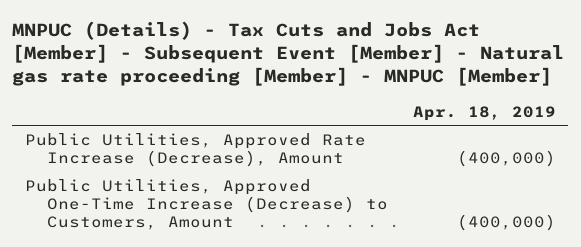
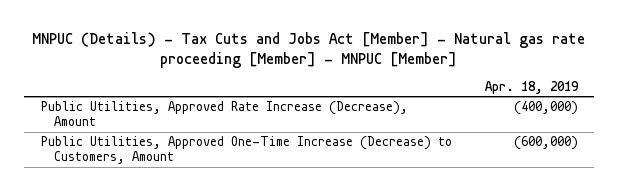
- MNPUC (Details) - Tax Cuts and Jobs Act [Member] - Subsequent Event [Member] - Natural gas rate proceeding [Member] - MNPUC [Member]
+ MNPUC (Details) - Tax Cuts and Jobs Act [Member] - Natural gas rate proceeding [Member] - MNPUC [Member]
- Public Utilities, Approved One-Time Increase (Decrease) to Customers, Amount | (400,000)
+ Public Utilities, Approved One-Time Increase (Decrease) to Customers, Amount | (600,000)

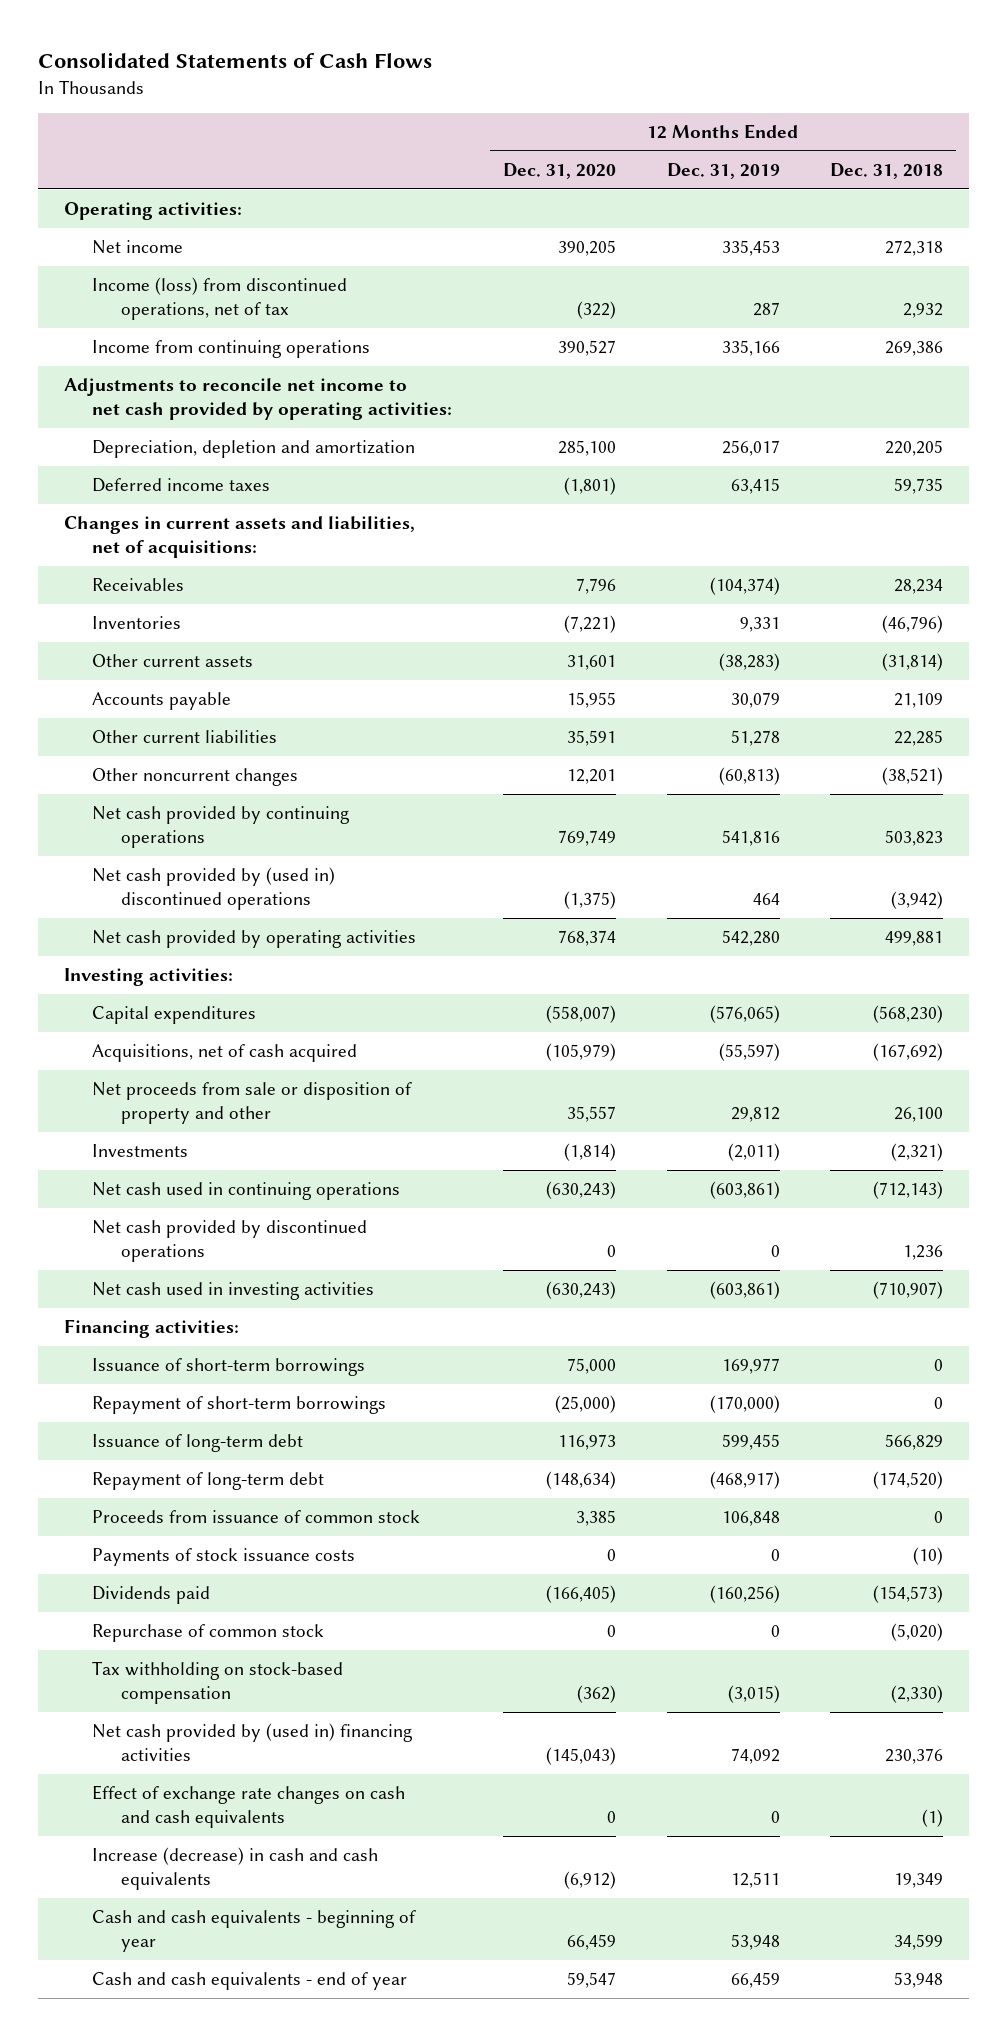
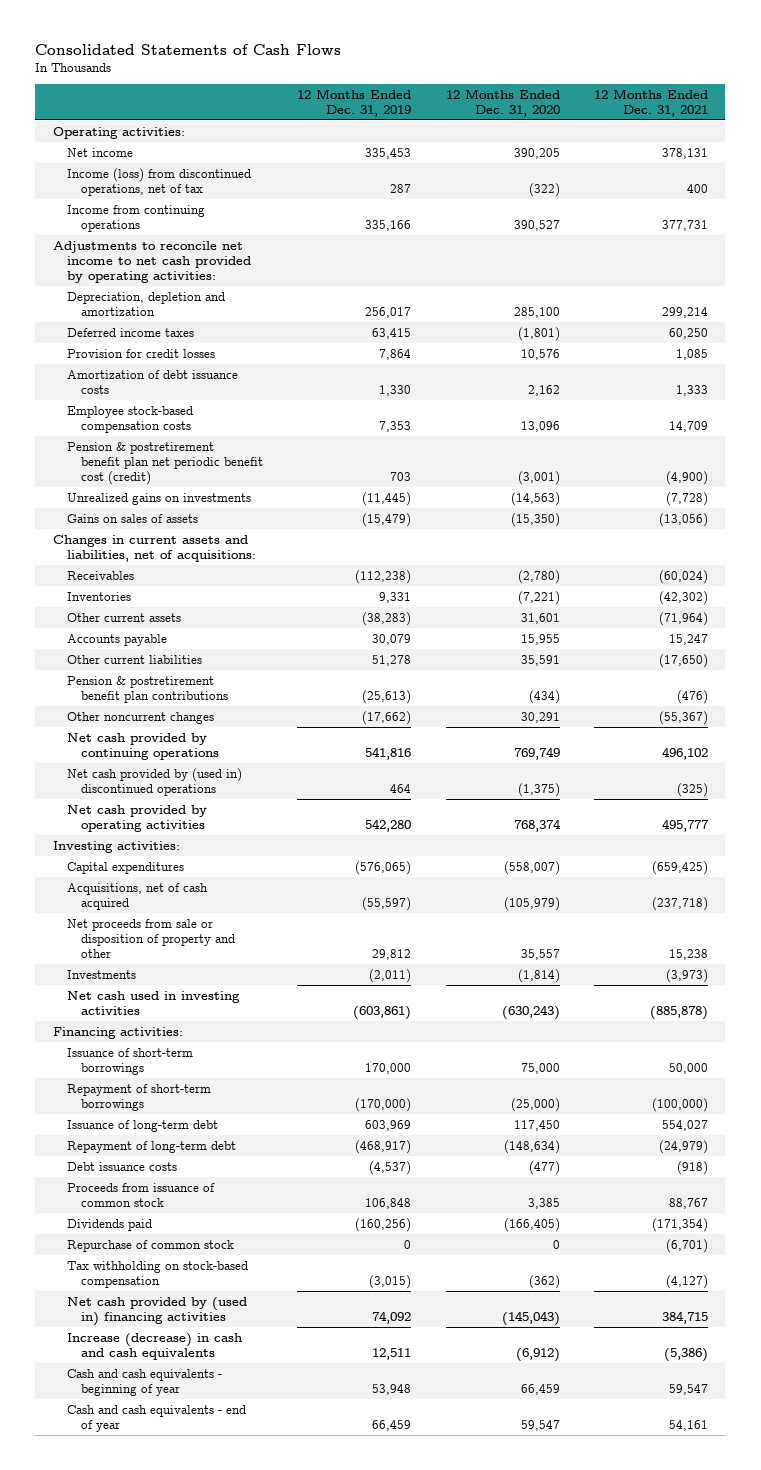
- | 12 Months Ended Dec. 31, 2020 | 12 Months Ended Dec. 31, 2019 | 12 Months Ended Dec. 31, 2018
+ | 12 Months Ended Dec. 31, 2019 | 12 Months Ended Dec. 31, 2020 | 12 Months Ended Dec. 31, 2021
+ Provision for credit losses | 7,864 | 10,576 | 1,085
+ Amortization of debt issuance costs | 1,330 | 2,162 | 1,333
+ Employee stock-based compensation costs | 7,353 | 13,096 | 14,709
+ Pension & postretirement benefit plan net periodic benefit cost (credit) | 703 | (3,001) | (4,900)
+ Unrealized gains on investments | (11,445) | (14,563) | (7,728)
+ Gains on sales of assets | (15,479) | (15,350) | (13,056)
- Receivables | 7,796 | (104,374) | 28,234
+ Receivables | (112,238) | (2,780) | (60,024)
- Other noncurrent changes | 12,201 | (60,813) | (38,521)
+ Pension & postretirement benefit plan contributions | (25,613) | (434) | (476)
+ Other noncurrent changes | (17,662) | 30,291 | (55,367)
- Net cash used in continuing operations | (630,243) | (603,861) | (712,143)
- Net cash provided by discontinued operations | 0 | 0 | 1,236
- Issuance of short-term borrowings | 75,000 | 169,977 | 0
+ Issuance of short-term borrowings | 170,000 | 75,000 | 50,000
- Issuance of long-term debt | 116,973 | 599,455 | 566,829
+ Issuance of long-term debt | 603,969 | 117,450 | 554,027
+ Debt issuance costs | (4,537) | (477) | (918)
- Payments of stock issuance costs | 0 | 0 | (10)
- Effect of exchange rate changes on cash and cash equivalents | 0 | 0 | (1)

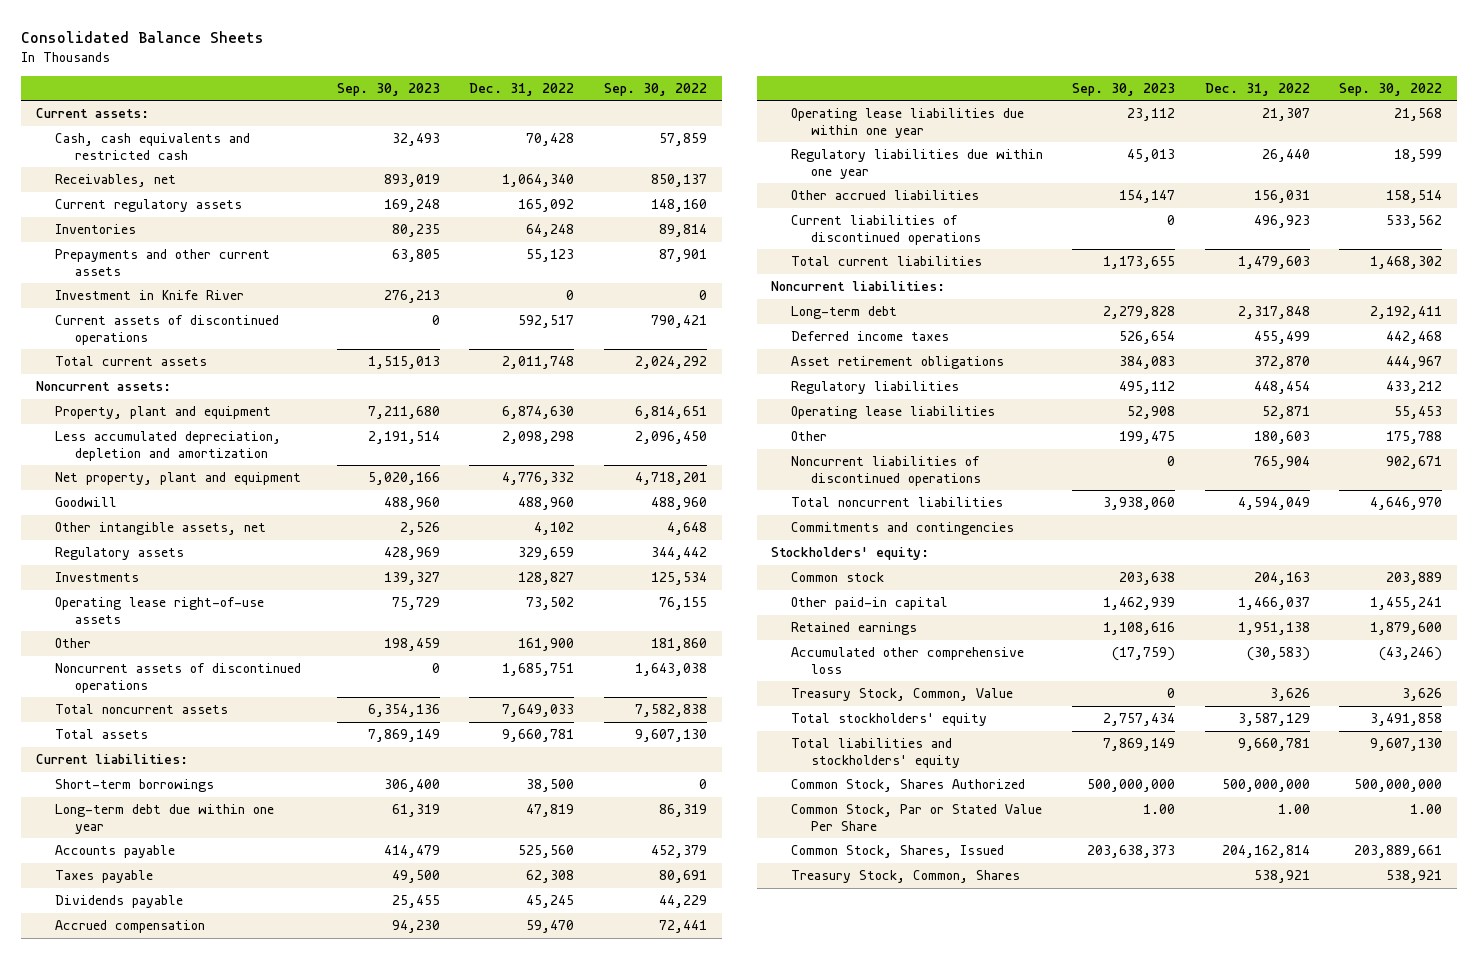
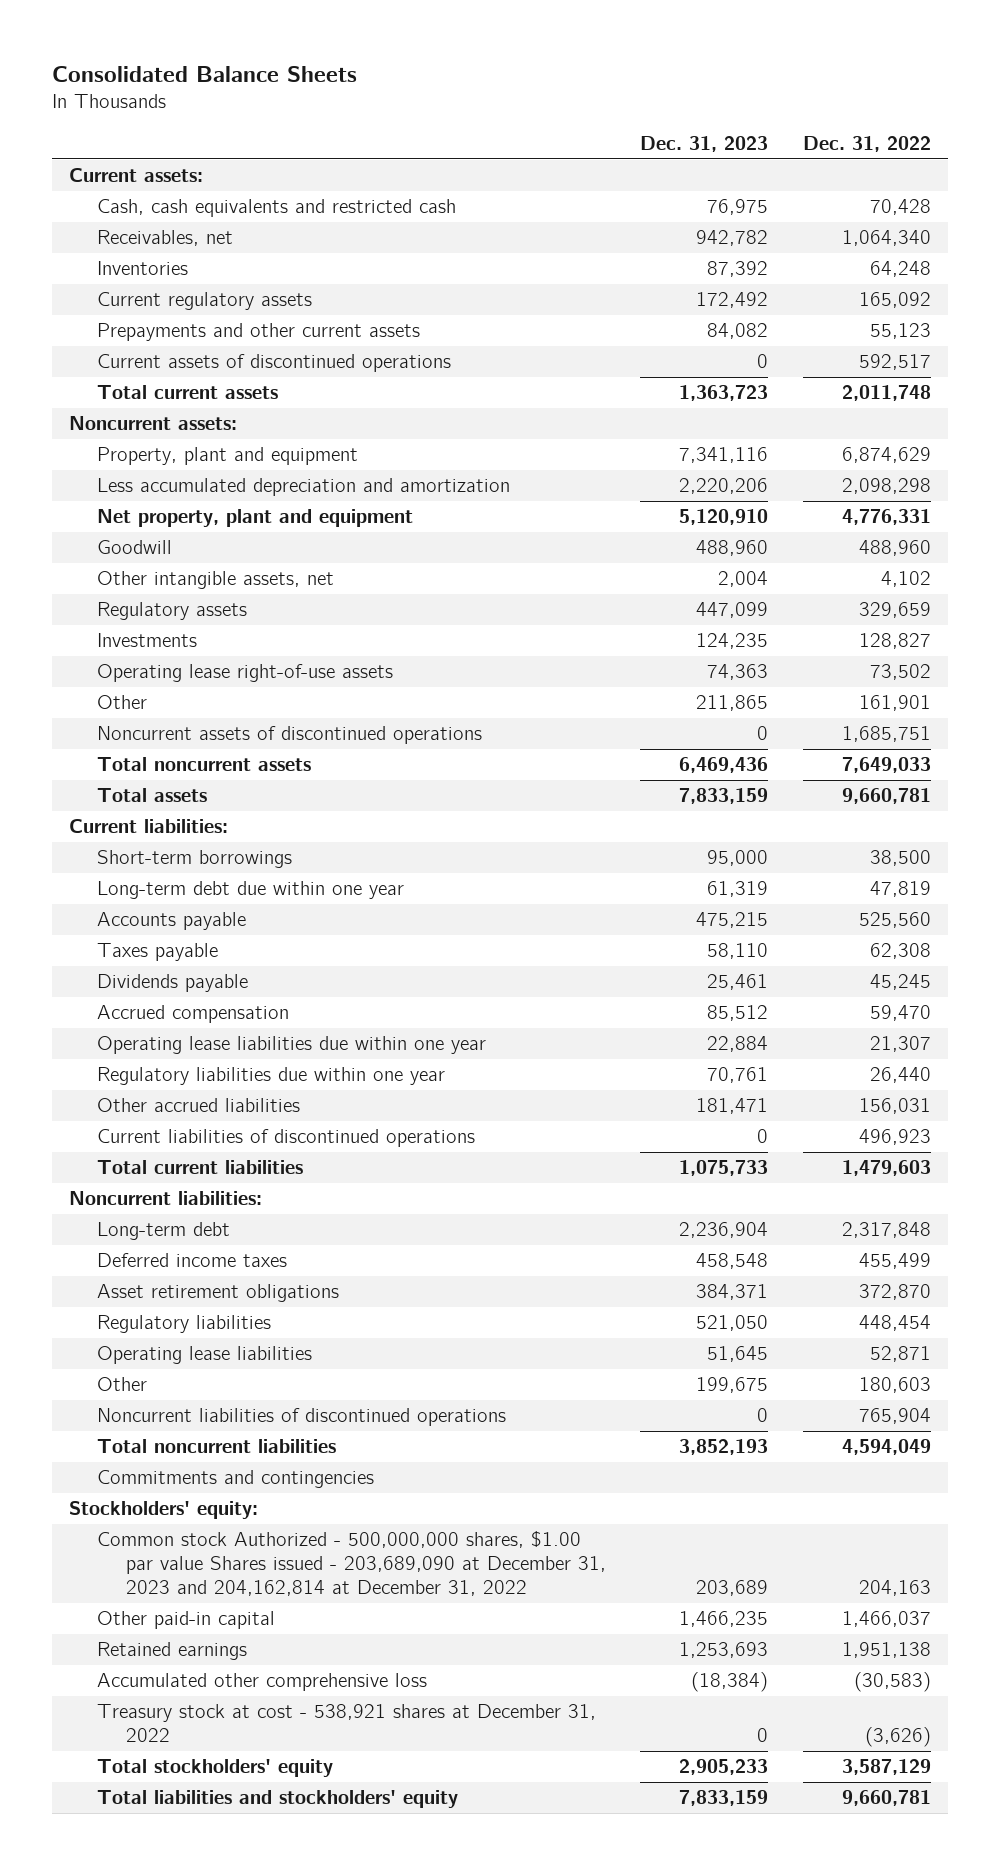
- | Sep. 30, 2023 | Dec. 31, 2022 | Sep. 30, 2022
+ | Dec. 31, 2023 | Dec. 31, 2022
moved down: Current regulatory assets | 172,492 | 165,092
- Investment in Knife River | 276,213 | 0 | 0
- Property, plant and equipment | 7,211,680 | 6,874,630 | 6,814,651
- Less accumulated depreciation, depletion and amortization | 2,191,514 | 2,098,298 | 2,096,450
- Net property, plant and equipment | 5,020,166 | 4,776,332 | 4,718,201
+ Property, plant and equipment | 7,341,116 | 6,874,629
+ Less accumulated depreciation and amortization | 2,220,206 | 2,098,298
+ Net property, plant and equipment | 5,120,910 | 4,776,331
- Other | 198,459 | 161,900 | 181,860
+ Other | 211,865 | 161,901
- Common stock | 203,638 | 204,163 | 203,889
+ Common stock Authorized - 500,000,000 shares, $1.00 par value Shares issued - 203,689,090 at December 31, 2023 and 204,162,814 at December 31, 2022 | 203,689 | 204,163
- Treasury Stock, Common, Value | 0 | 3,626 | 3,626
+ Treasury stock at cost - 538,921 shares at December 31, 2022 | 0 | (3,626)
- Common Stock, Shares Authorized | 500,000,000 | 500,000,000 | 500,000,000
- Common Stock, Par or Stated Value Per Share | 1.00 | 1.00 | 1.00
- Common Stock, Shares, Issued | 203,638,373 | 204,162,814 | 203,889,661
- Treasury Stock, Common, Shares | | 538,921 | 538,921

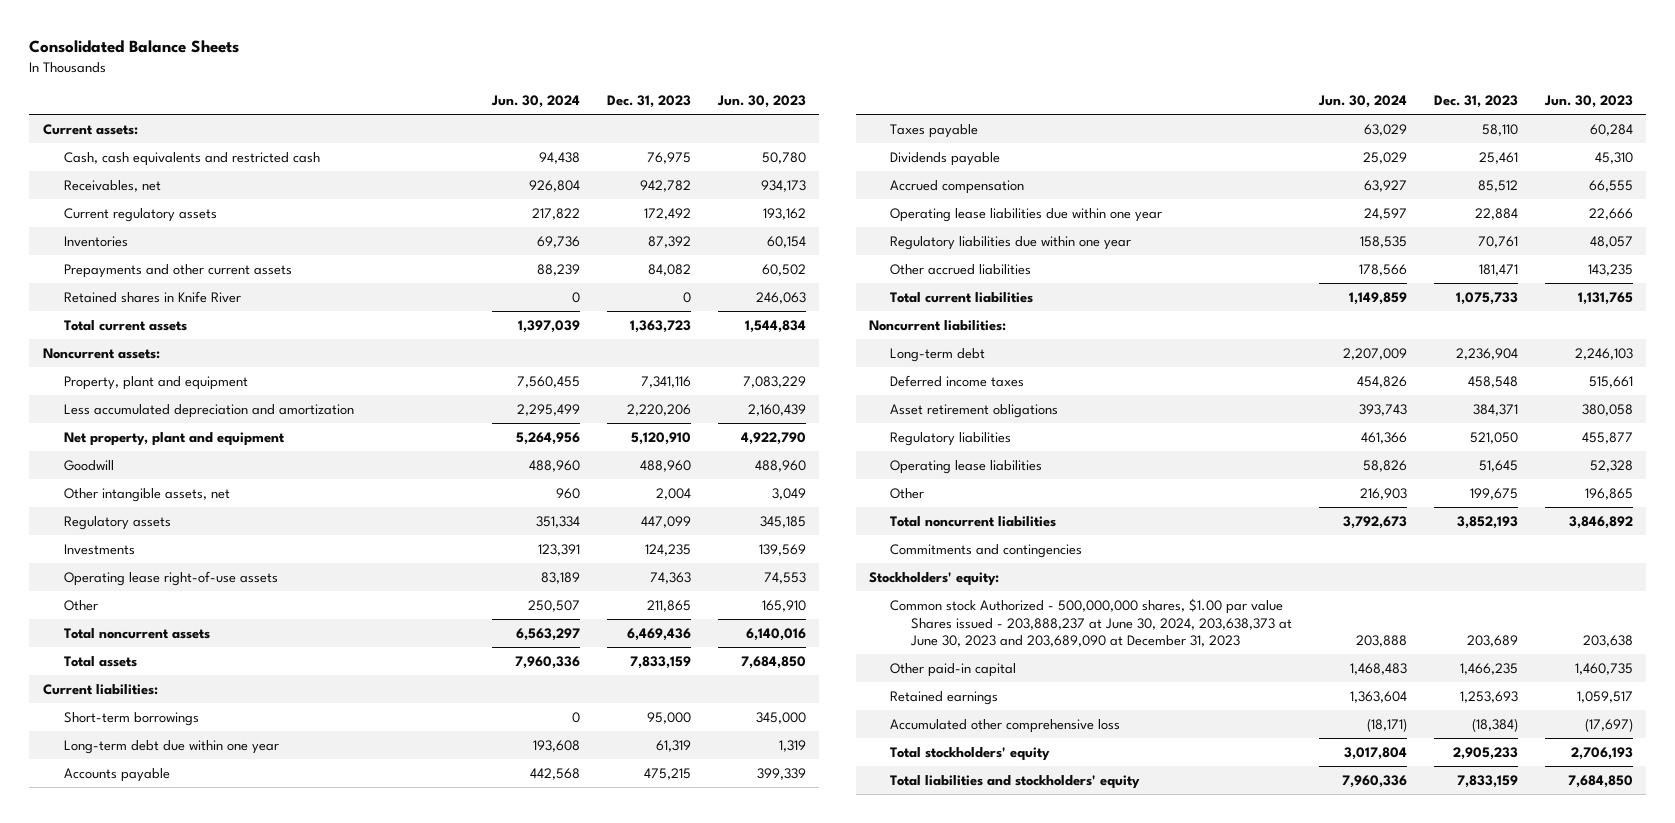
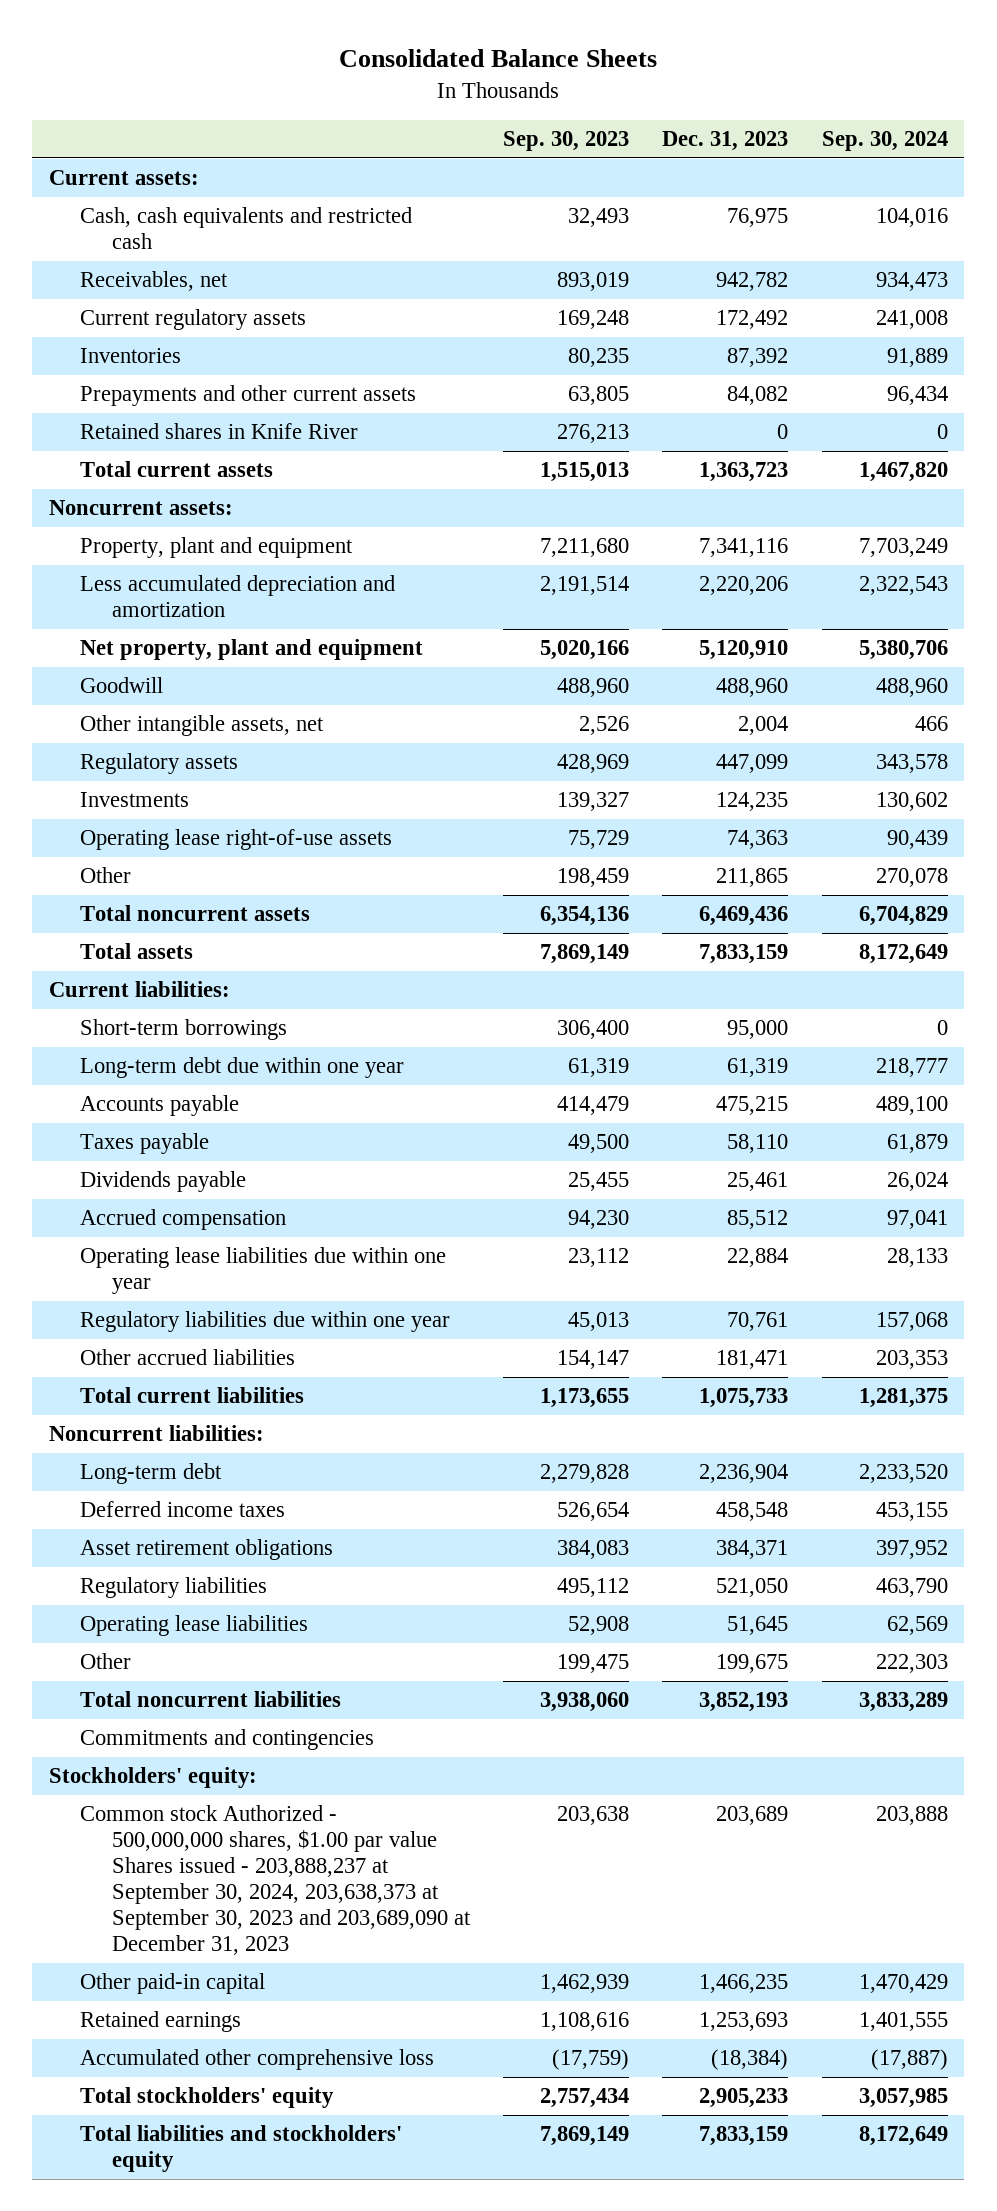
- | Jun. 30, 2024 | Dec. 31, 2023 | Jun. 30, 2023
+ | Sep. 30, 2023 | Dec. 31, 2023 | Sep. 30, 2024
- Common stock Authorized - 500,000,000 shares, $1.00 par value Shares issued - 203,888,237 at June 30, 2024, 203,638,373 at June 30, 2023 and 203,689,090 at December 31, 2023 | 203,888 | 203,689 | 203,638
+ Common stock Authorized - 500,000,000 shares, $1.00 par value Shares issued - 203,888,237 at September 30, 2024, 203,638,373 at September 30, 2023 and 203,689,090 at December 31, 2023 | 203,638 | 203,689 | 203,888

